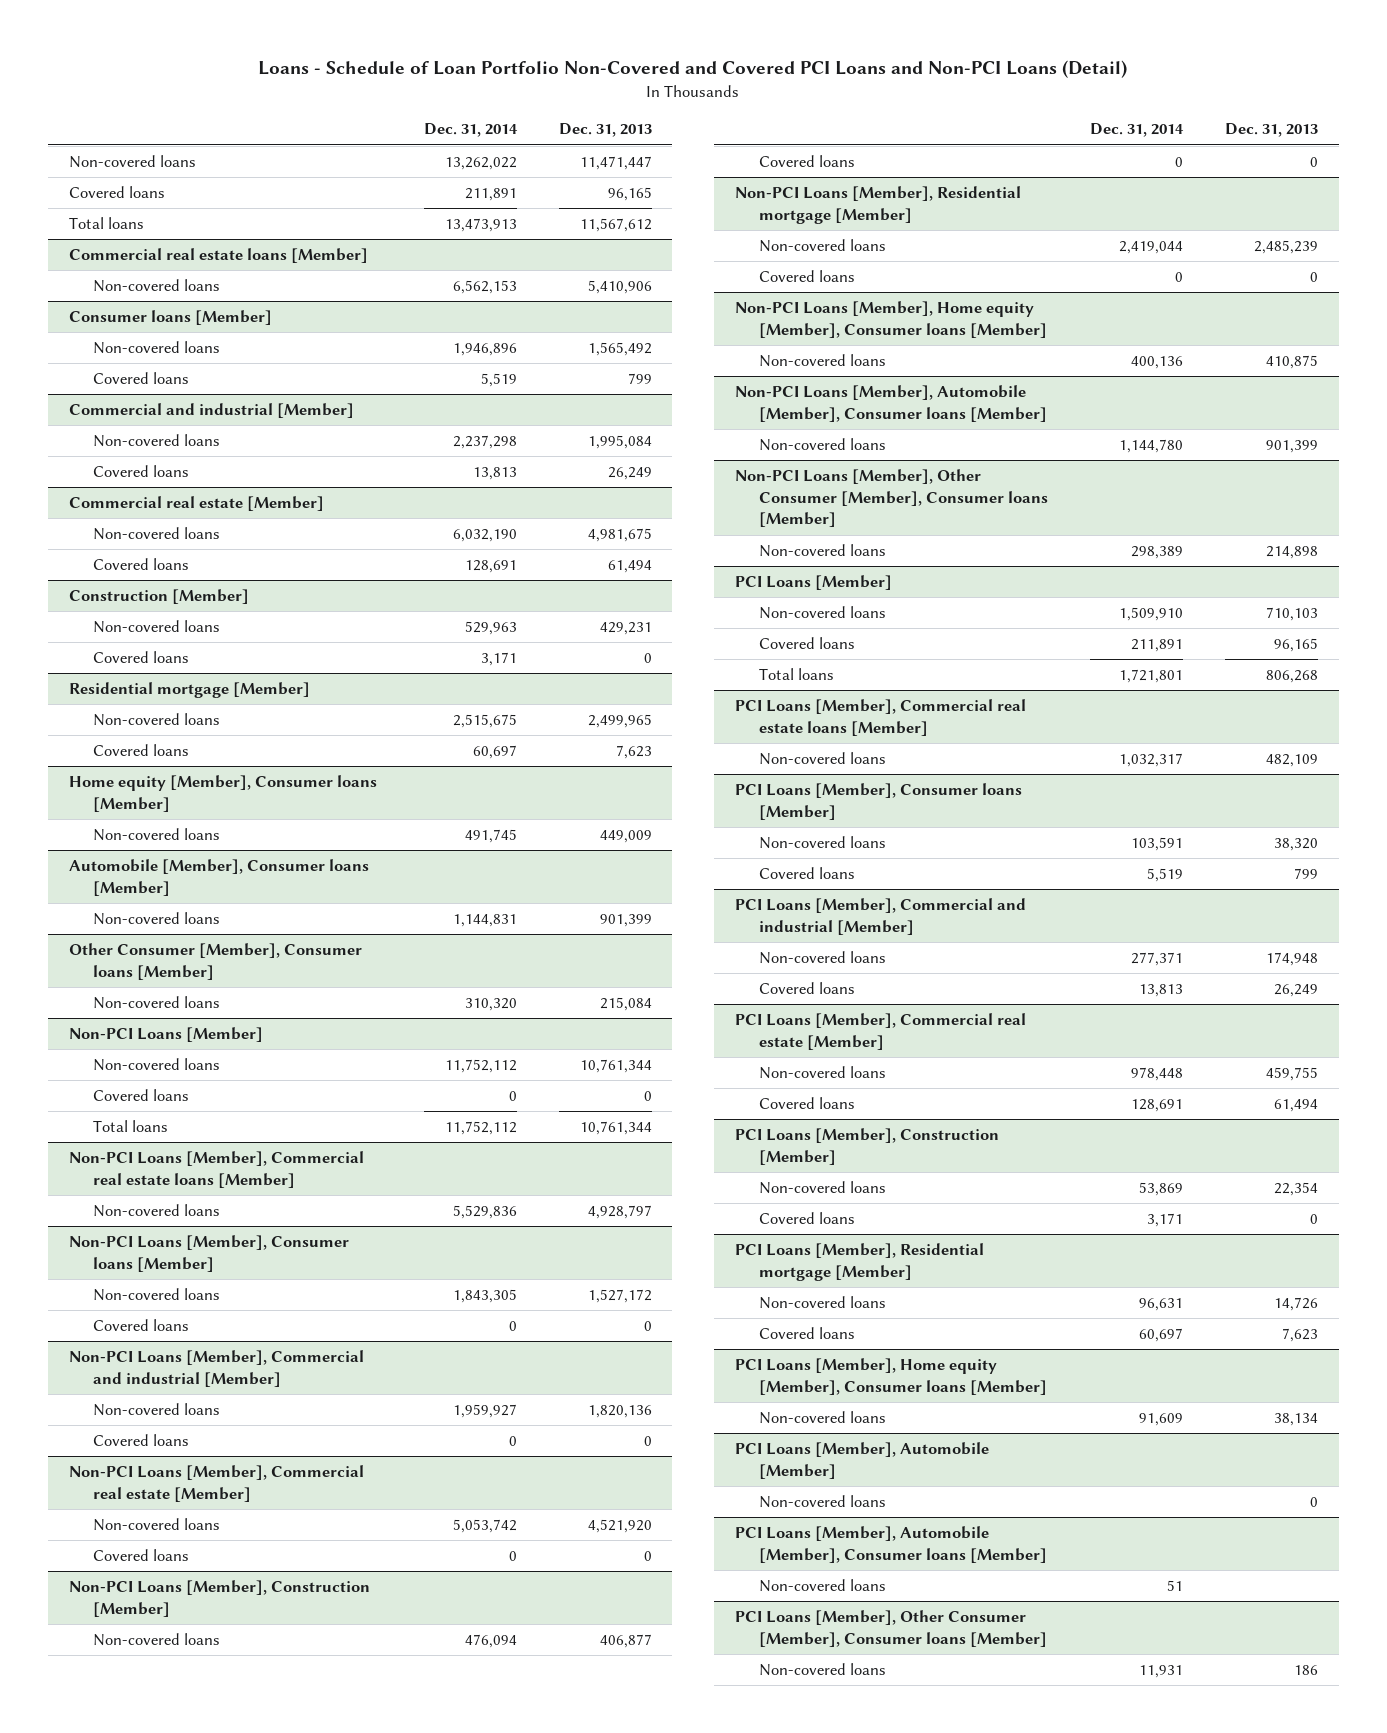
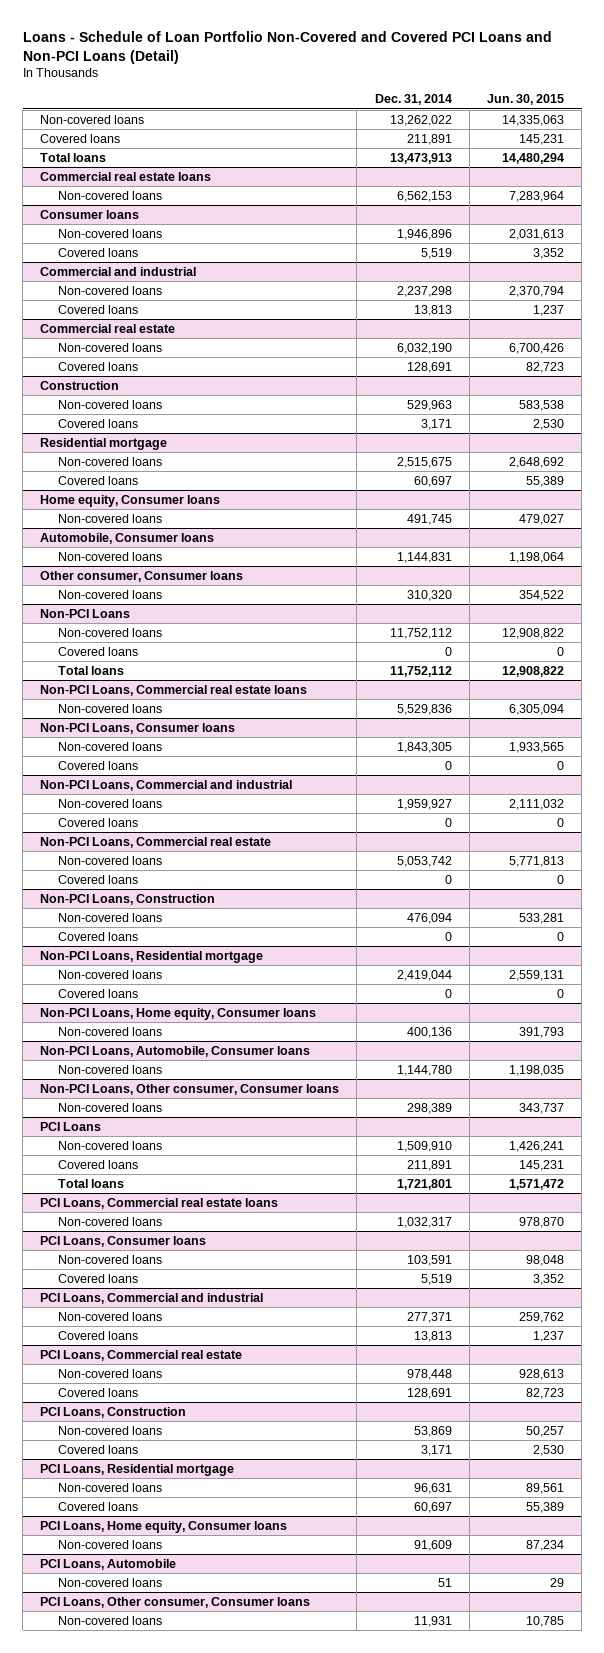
- | Dec. 31, 2014 | Dec. 31, 2013
+ | Dec. 31, 2014 | Jun. 30, 2015
- Commercial real estate loans [Member]
+ Commercial real estate loans
- Consumer loans [Member]
+ Consumer loans
- Commercial and industrial [Member]
+ Commercial and industrial
- Commercial real estate [Member]
+ Commercial real estate
- Construction [Member]
+ Construction
- Residential mortgage [Member]
+ Residential mortgage
- Home equity [Member], Consumer loans [Member]
+ Home equity, Consumer loans
- Automobile [Member], Consumer loans [Member]
+ Automobile, Consumer loans
- Other Consumer [Member], Consumer loans [Member]
+ Other consumer, Consumer loans
- Non-PCI Loans [Member]
+ Non-PCI Loans
- Non-PCI Loans [Member], Commercial real estate loans [Member]
+ Non-PCI Loans, Commercial real estate loans
- Non-PCI Loans [Member], Consumer loans [Member]
+ Non-PCI Loans, Consumer loans
- Non-PCI Loans [Member], Commercial and industrial [Member]
+ Non-PCI Loans, Commercial and industrial
- Non-PCI Loans [Member], Commercial real estate [Member]
+ Non-PCI Loans, Commercial real estate
- Non-PCI Loans [Member], Construction [Member]
+ Non-PCI Loans, Construction
- Non-PCI Loans [Member], Residential mortgage [Member]
+ Non-PCI Loans, Residential mortgage
- Non-PCI Loans [Member], Home equity [Member], Consumer loans [Member]
+ Non-PCI Loans, Home equity, Consumer loans
- Non-PCI Loans [Member], Automobile [Member], Consumer loans [Member]
+ Non-PCI Loans, Automobile, Consumer loans
- Non-PCI Loans [Member], Other Consumer [Member], Consumer loans [Member]
+ Non-PCI Loans, Other consumer, Consumer loans
- PCI Loans [Member]
+ PCI Loans
- PCI Loans [Member], Commercial real estate loans [Member]
+ PCI Loans, Commercial real estate loans
- PCI Loans [Member], Consumer loans [Member]
+ PCI Loans, Consumer loans
- PCI Loans [Member], Commercial and industrial [Member]
+ PCI Loans, Commercial and industrial
- PCI Loans [Member], Commercial real estate [Member]
+ PCI Loans, Commercial real estate
- PCI Loans [Member], Construction [Member]
+ PCI Loans, Construction
- PCI Loans [Member], Residential mortgage [Member]
+ PCI Loans, Residential mortgage
- PCI Loans [Member], Home equity [Member], Consumer loans [Member]
+ PCI Loans, Home equity, Consumer loans
- PCI Loans [Member], Automobile [Member]
- Non-covered loans | | 0
- PCI Loans [Member], Automobile [Member], Consumer loans [Member]
+ PCI Loans, Automobile
- PCI Loans [Member], Other Consumer [Member], Consumer loans [Member]
+ PCI Loans, Other consumer, Consumer loans

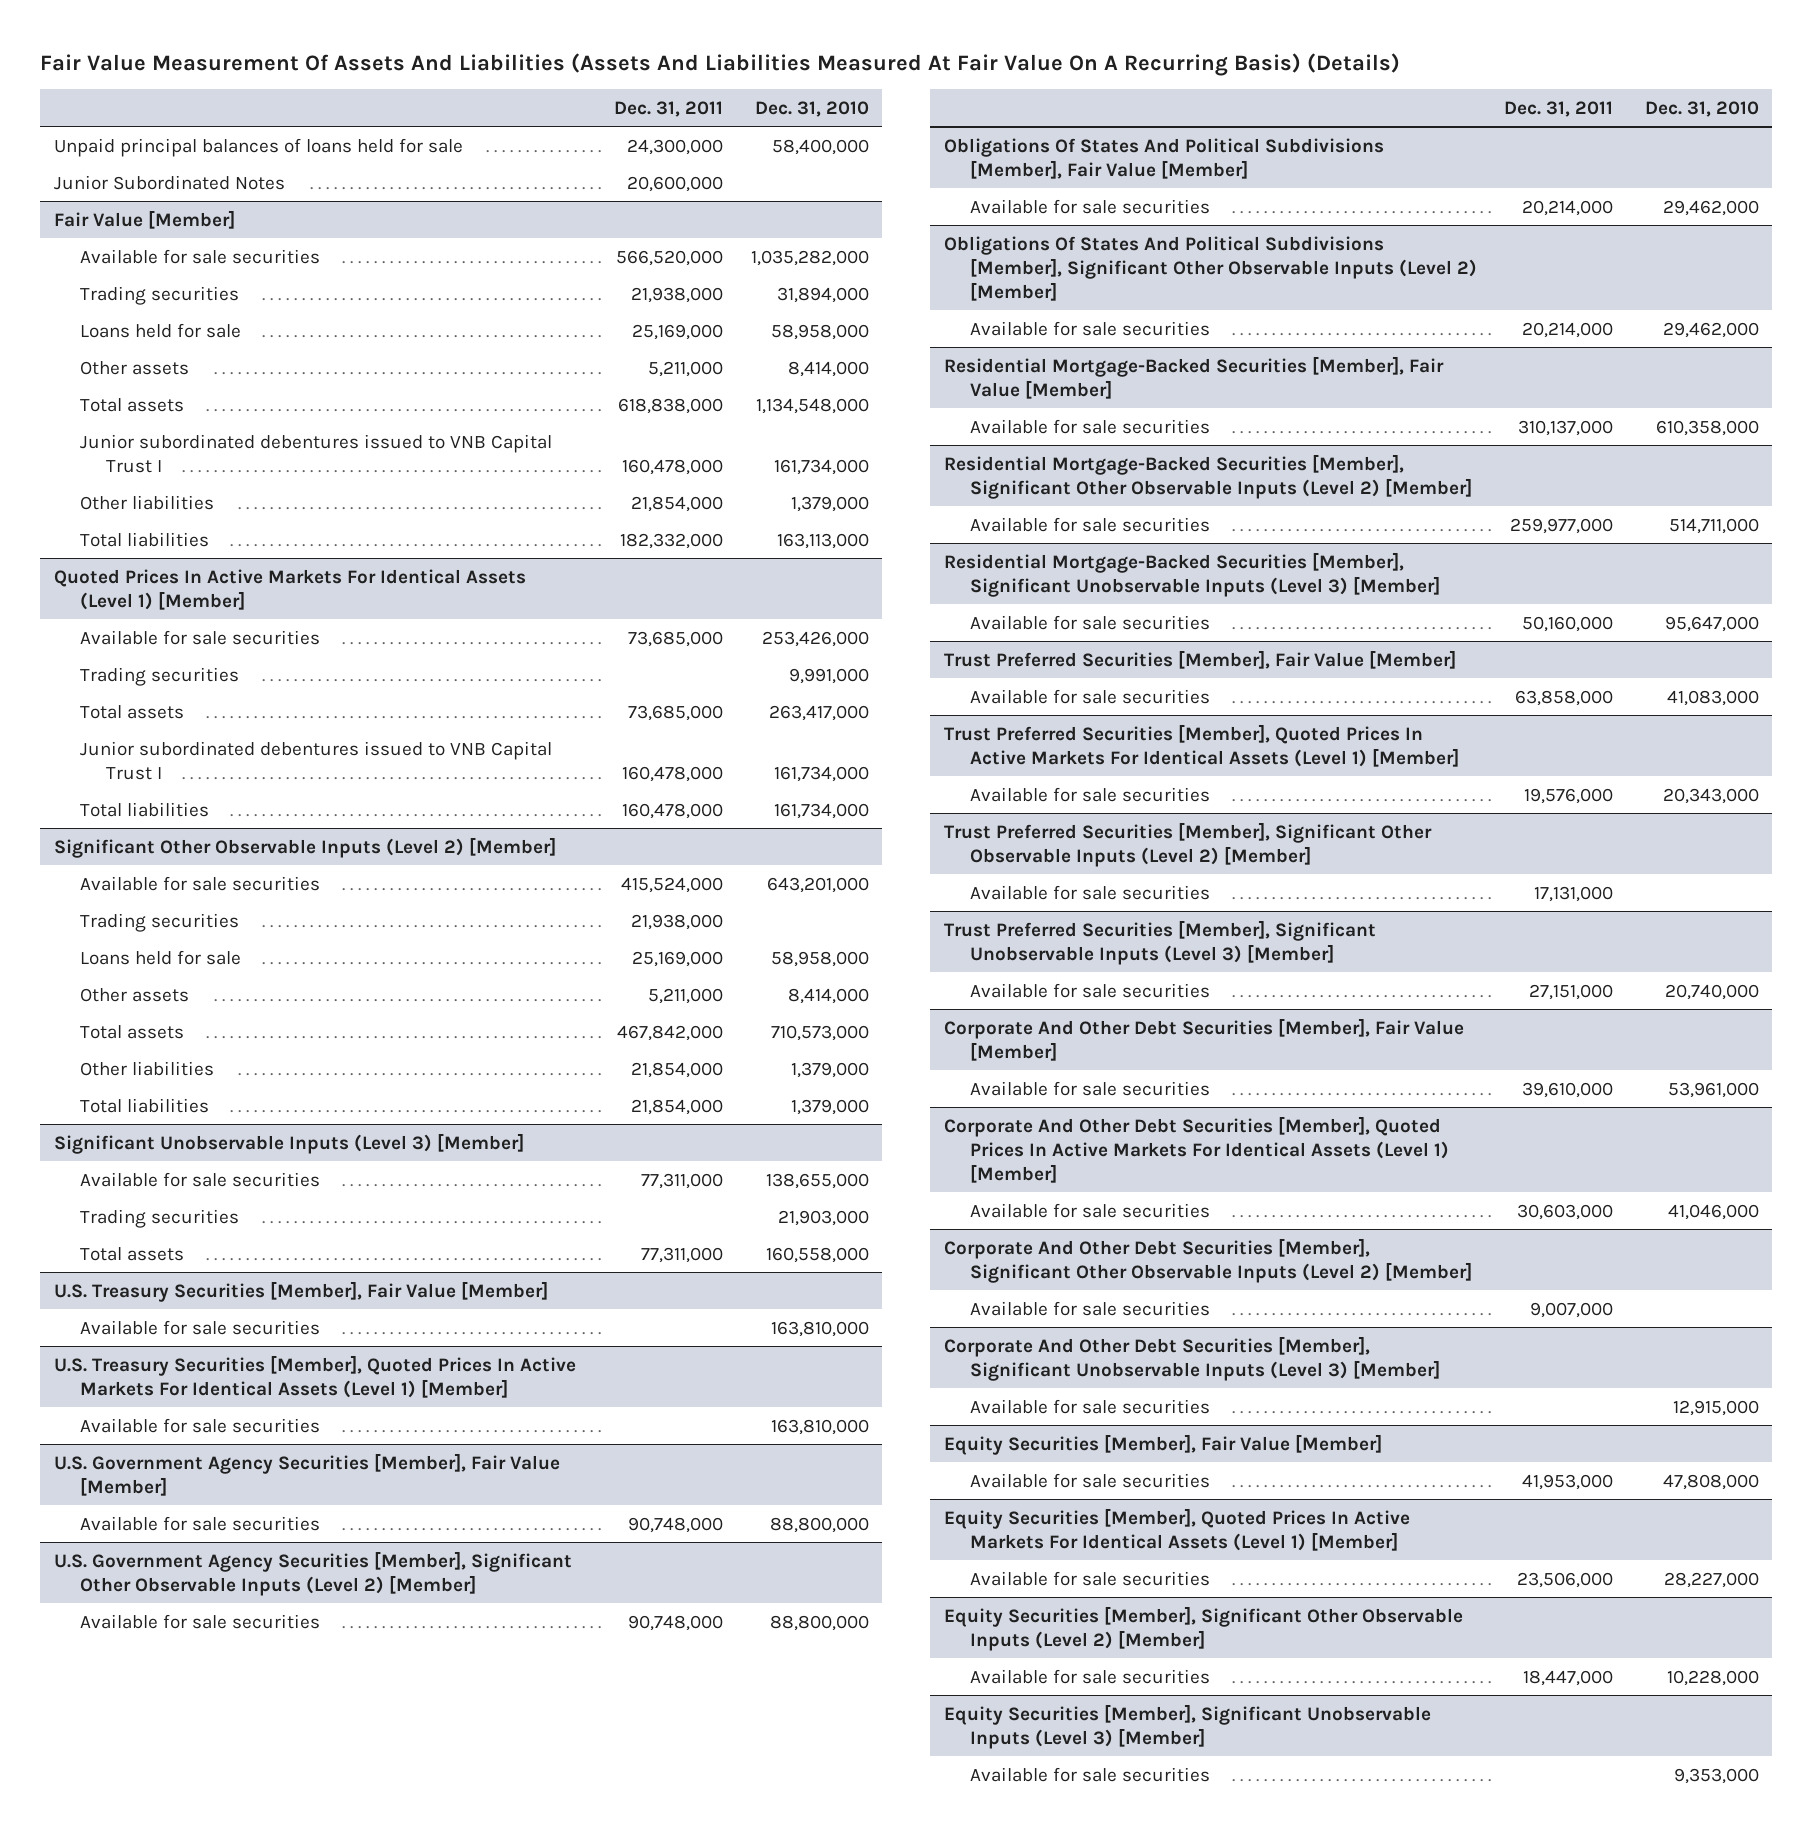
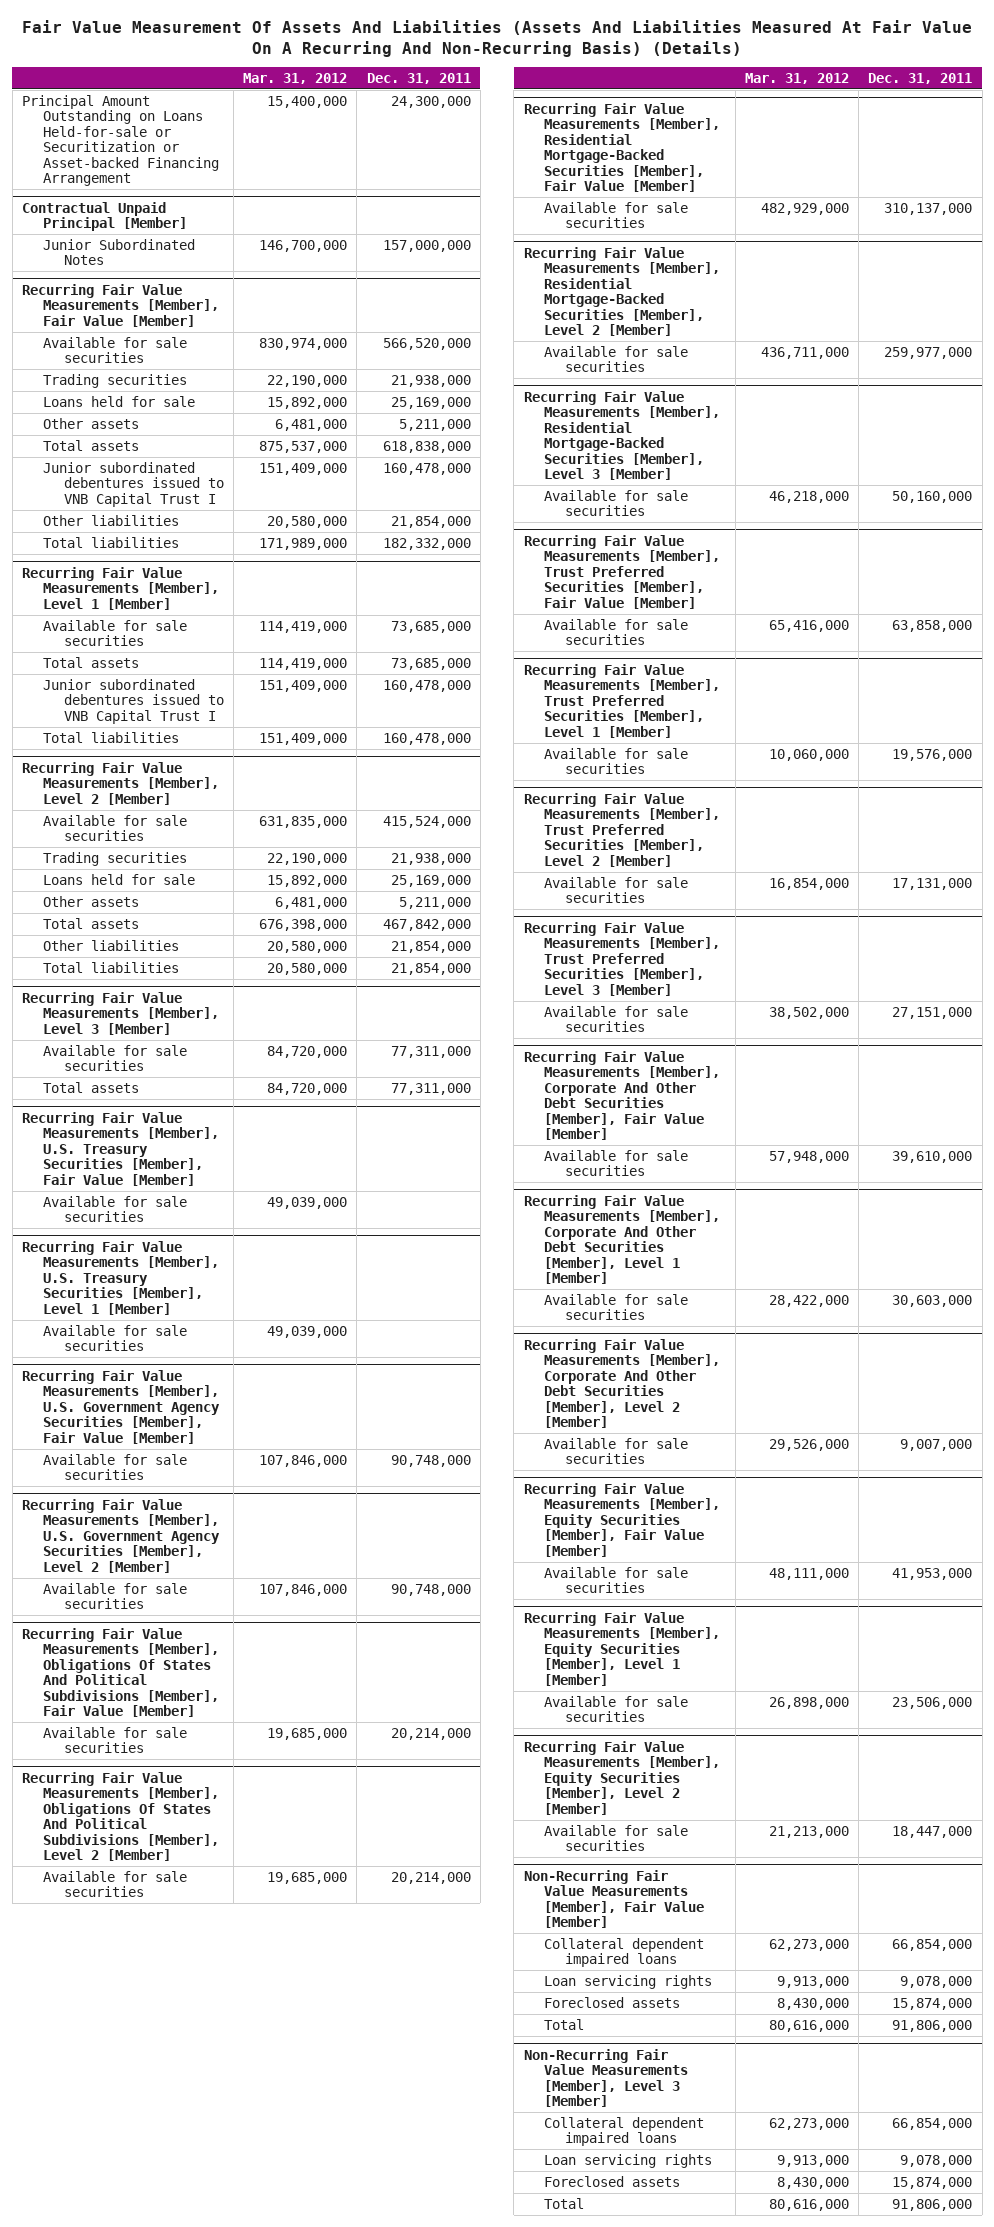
- Fair Value Measurement Of Assets And Liabilities (Assets And Liabilities Measured At Fair Value On A Recurring Basis) (Details)
+ Fair Value Measurement Of Assets And Liabilities (Assets And Liabilities Measured At Fair Value On A Recurring And Non-Recurring Basis) (Details)
- | Dec. 31, 2011 | Dec. 31, 2010
+ | Mar. 31, 2012 | Dec. 31, 2011
- Unpaid principal balances of loans held for sale | 24,300,000 | 58,400,000
- Junior Subordinated Notes | 20,600,000 |
- Fair Value [Member]
+ Principal Amount Outstanding on Loans Held-for-sale or Securitization or Asset-backed Financing Arrangement | 15,400,000 | 24,300,000
+ Contractual Unpaid Principal [Member]
+ Junior Subordinated Notes | 146,700,000 | 157,000,000
+ Recurring Fair Value Measurements [Member], Fair Value [Member]
- Quoted Prices In Active Markets For Identical Assets (Level 1) [Member]
+ Recurring Fair Value Measurements [Member], Level 1 [Member]
- Trading securities | | 9,991,000
- Significant Other Observable Inputs (Level 2) [Member]
+ Recurring Fair Value Measurements [Member], Level 2 [Member]
- Significant Unobservable Inputs (Level 3) [Member]
+ Recurring Fair Value Measurements [Member], Level 3 [Member]
- Trading securities | | 21,903,000
- U.S. Treasury Securities [Member], Fair Value [Member]
+ Recurring Fair Value Measurements [Member], U.S. Treasury Securities [Member], Fair Value [Member]
- U.S. Treasury Securities [Member], Quoted Prices In Active Markets For Identical Assets (Level 1) [Member]
+ Recurring Fair Value Measurements [Member], U.S. Treasury Securities [Member], Level 1 [Member]
- U.S. Government Agency Securities [Member], Fair Value [Member]
+ Recurring Fair Value Measurements [Member], U.S. Government Agency Securities [Member], Fair Value [Member]
- U.S. Government Agency Securities [Member], Significant Other Observable Inputs (Level 2) [Member]
+ Recurring Fair Value Measurements [Member], U.S. Government Agency Securities [Member], Level 2 [Member]
- Obligations Of States And Political Subdivisions [Member], Fair Value [Member]
+ Recurring Fair Value Measurements [Member], Obligations Of States And Political Subdivisions [Member], Fair Value [Member]
- Obligations Of States And Political Subdivisions [Member], Significant Other Observable Inputs (Level 2) [Member]
+ Recurring Fair Value Measurements [Member], Obligations Of States And Political Subdivisions [Member], Level 2 [Member]
- Residential Mortgage-Backed Securities [Member], Fair Value [Member]
+ Recurring Fair Value Measurements [Member], Residential Mortgage-Backed Securities [Member], Fair Value [Member]
- Residential Mortgage-Backed Securities [Member], Significant Other Observable Inputs (Level 2) [Member]
+ Recurring Fair Value Measurements [Member], Residential Mortgage-Backed Securities [Member], Level 2 [Member]
- Residential Mortgage-Backed Securities [Member], Significant Unobservable Inputs (Level 3) [Member]
+ Recurring Fair Value Measurements [Member], Residential Mortgage-Backed Securities [Member], Level 3 [Member]
- Trust Preferred Securities [Member], Fair Value [Member]
+ Recurring Fair Value Measurements [Member], Trust Preferred Securities [Member], Fair Value [Member]
- Trust Preferred Securities [Member], Quoted Prices In Active Markets For Identical Assets (Level 1) [Member]
+ Recurring Fair Value Measurements [Member], Trust Preferred Securities [Member], Level 1 [Member]
- Trust Preferred Securities [Member], Significant Other Observable Inputs (Level 2) [Member]
+ Recurring Fair Value Measurements [Member], Trust Preferred Securities [Member], Level 2 [Member]
- Trust Preferred Securities [Member], Significant Unobservable Inputs (Level 3) [Member]
+ Recurring Fair Value Measurements [Member], Trust Preferred Securities [Member], Level 3 [Member]
- Corporate And Other Debt Securities [Member], Fair Value [Member]
+ Recurring Fair Value Measurements [Member], Corporate And Other Debt Securities [Member], Fair Value [Member]
- Corporate And Other Debt Securities [Member], Quoted Prices In Active Markets For Identical Assets (Level 1) [Member]
+ Recurring Fair Value Measurements [Member], Corporate And Other Debt Securities [Member], Level 1 [Member]
- Corporate And Other Debt Securities [Member], Significant Other Observable Inputs (Level 2) [Member]
+ Recurring Fair Value Measurements [Member], Corporate And Other Debt Securities [Member], Level 2 [Member]
- Corporate And Other Debt Securities [Member], Significant Unobservable Inputs (Level 3) [Member]
- Available for sale securities | | 12,915,000
- Equity Securities [Member], Fair Value [Member]
+ Recurring Fair Value Measurements [Member], Equity Securities [Member], Fair Value [Member]
- Equity Securities [Member], Quoted Prices In Active Markets For Identical Assets (Level 1) [Member]
+ Recurring Fair Value Measurements [Member], Equity Securities [Member], Level 1 [Member]
- Equity Securities [Member], Significant Other Observable Inputs (Level 2) [Member]
+ Recurring Fair Value Measurements [Member], Equity Securities [Member], Level 2 [Member]
- Equity Securities [Member], Significant Unobservable Inputs (Level 3) [Member]
- Available for sale securities | | 9,353,000
+ Non-Recurring Fair Value Measurements [Member], Fair Value [Member]
+ Collateral dependent impaired loans | 62,273,000 | 66,854,000
+ Loan servicing rights | 9,913,000 | 9,078,000
+ Foreclosed assets | 8,430,000 | 15,874,000
+ Total | 80,616,000 | 91,806,000
+ Non-Recurring Fair Value Measurements [Member], Level 3 [Member]
+ Collateral dependent impaired loans | 62,273,000 | 66,854,000
+ Loan servicing rights | 9,913,000 | 9,078,000
+ Foreclosed assets | 8,430,000 | 15,874,000
+ Total | 80,616,000 | 91,806,000

